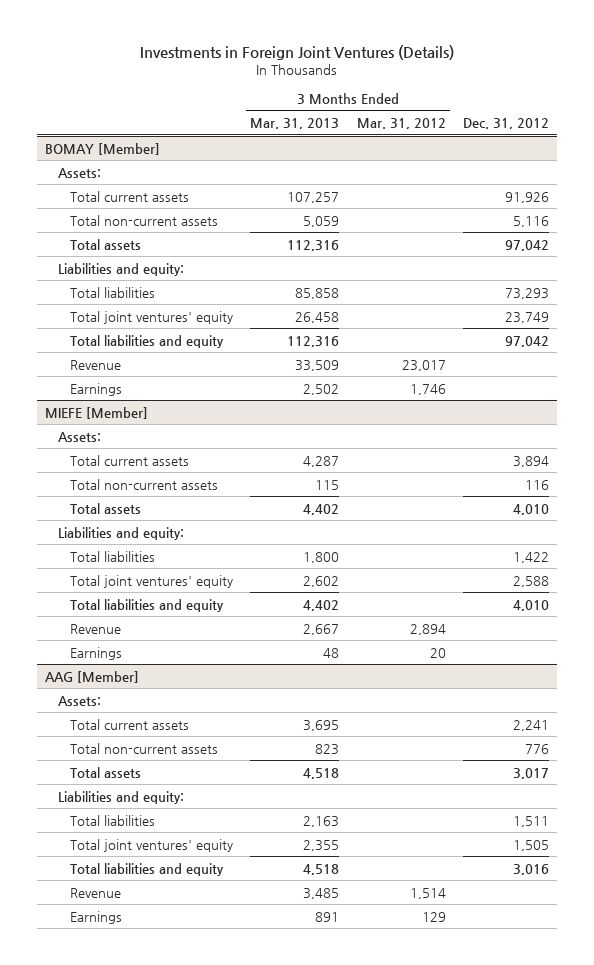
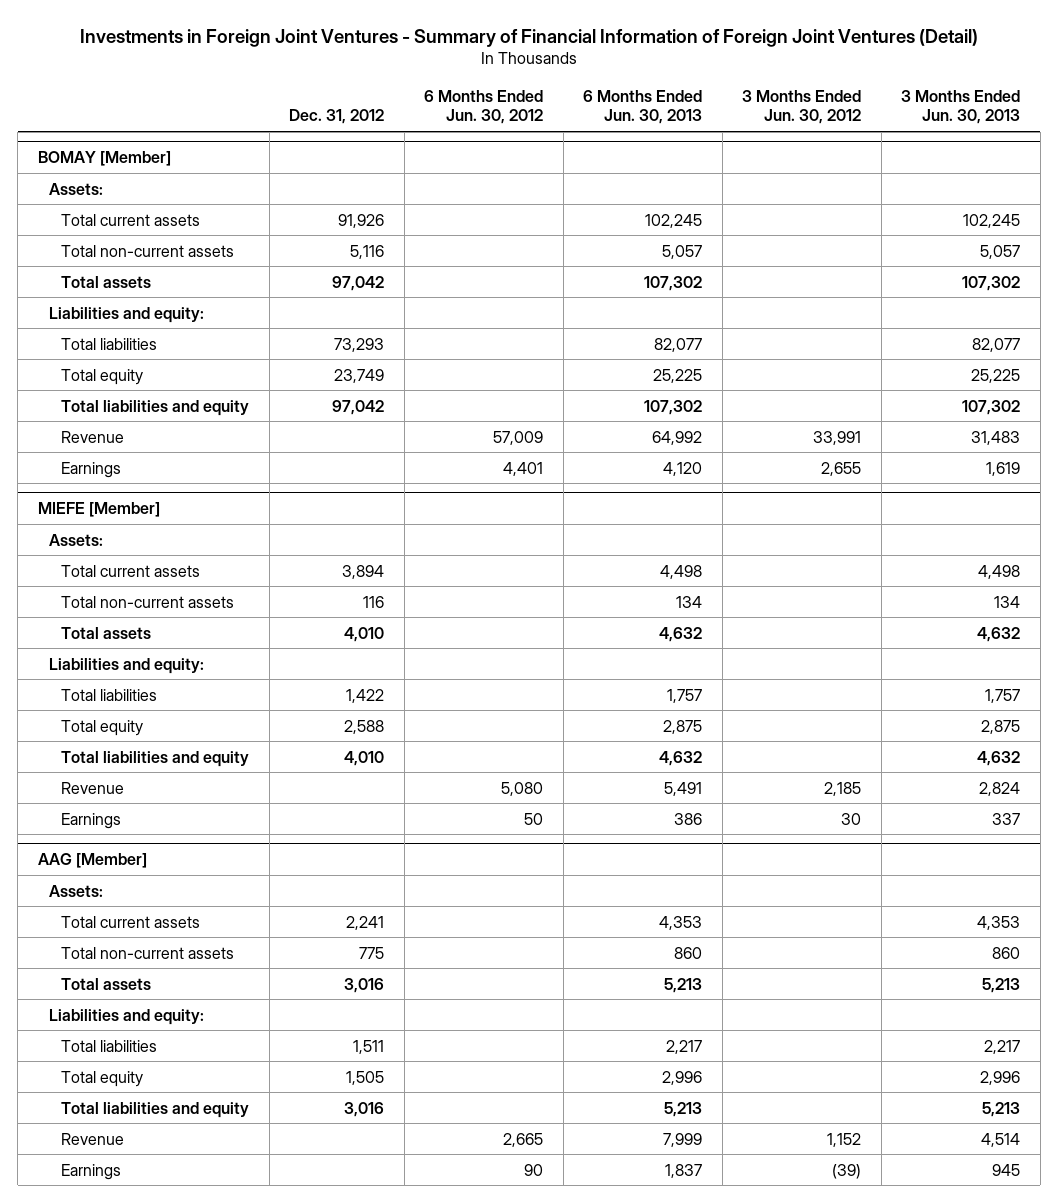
- Investments in Foreign Joint Ventures (Details)
+ Investments in Foreign Joint Ventures - Summary of Financial Information of Foreign Joint Ventures (Detail)
- | 3 Months Ended Mar. 31, 2013 | 3 Months Ended Mar. 31, 2012 | Dec. 31, 2012
+ | Dec. 31, 2012 | 6 Months Ended Jun. 30, 2012 | 6 Months Ended Jun. 30, 2013 | 3 Months Ended Jun. 30, 2012 | 3 Months Ended Jun. 30, 2013
@ BOMAY [Member]
- Total joint ventures' equity | 26,458 | | 23,749
+ Total equity | 23,749 | | 25,225 | | 25,225
@ MIEFE [Member]
- Total joint ventures' equity | 2,602 | | 2,588
+ Total equity | 2,588 | | 2,875 | | 2,875
@ AAG [Member]
- Total non-current assets | 823 | | 776
- Total assets | 4,518 | | 3,017
+ Total non-current assets | 775 | | 860 | | 860
+ Total assets | 3,016 | | 5,213 | | 5,213
- Total joint ventures' equity | 2,355 | | 1,505
+ Total equity | 1,505 | | 2,996 | | 2,996

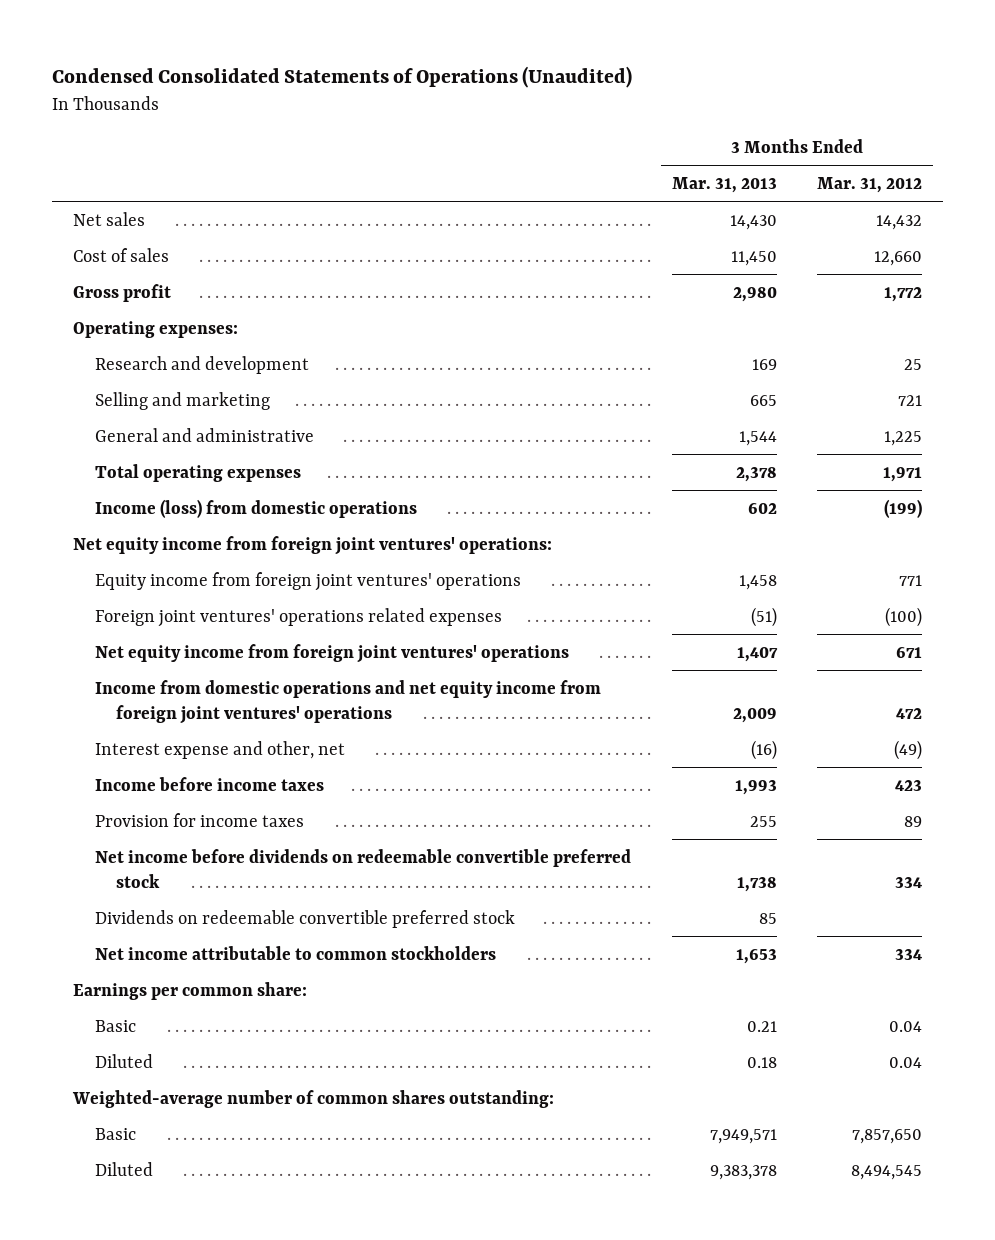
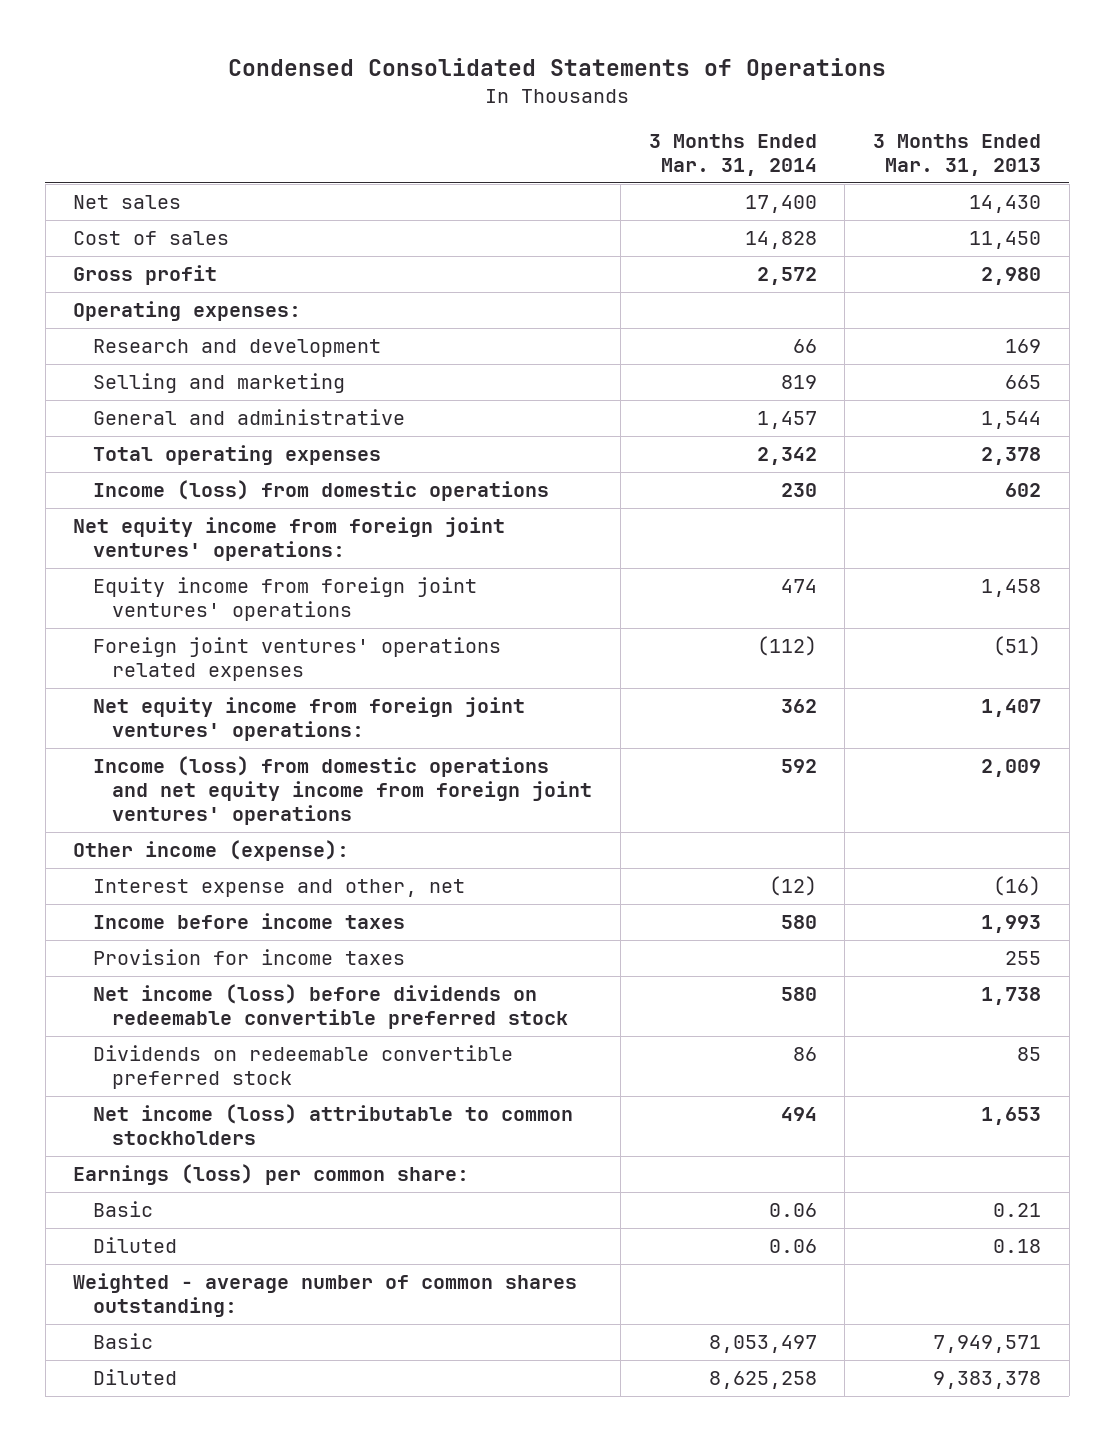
- Condensed Consolidated Statements of Operations (Unaudited)
+ Condensed Consolidated Statements of Operations
- | 3 Months Ended Mar. 31, 2013 | 3 Months Ended Mar. 31, 2012
+ | 3 Months Ended Mar. 31, 2014 | 3 Months Ended Mar. 31, 2013
- Net equity income from foreign joint ventures' operations | 1,407 | 671
- Income from domestic operations and net equity income from foreign joint ventures' operations | 2,009 | 472
+ Net equity income from foreign joint ventures' operations: | 362 | 1,407
+ Income (loss) from domestic operations and net equity income from foreign joint ventures' operations | 592 | 2,009
+ Other income (expense):
- Net income before dividends on redeemable convertible preferred stock | 1,738 | 334
+ Net income (loss) before dividends on redeemable convertible preferred stock | 580 | 1,738
- Net income attributable to common stockholders | 1,653 | 334
- Earnings per common share:
+ Net income (loss) attributable to common stockholders | 494 | 1,653
+ Earnings (loss) per common share:
- Weighted-average number of common shares outstanding:
+ Weighted - average number of common shares outstanding:

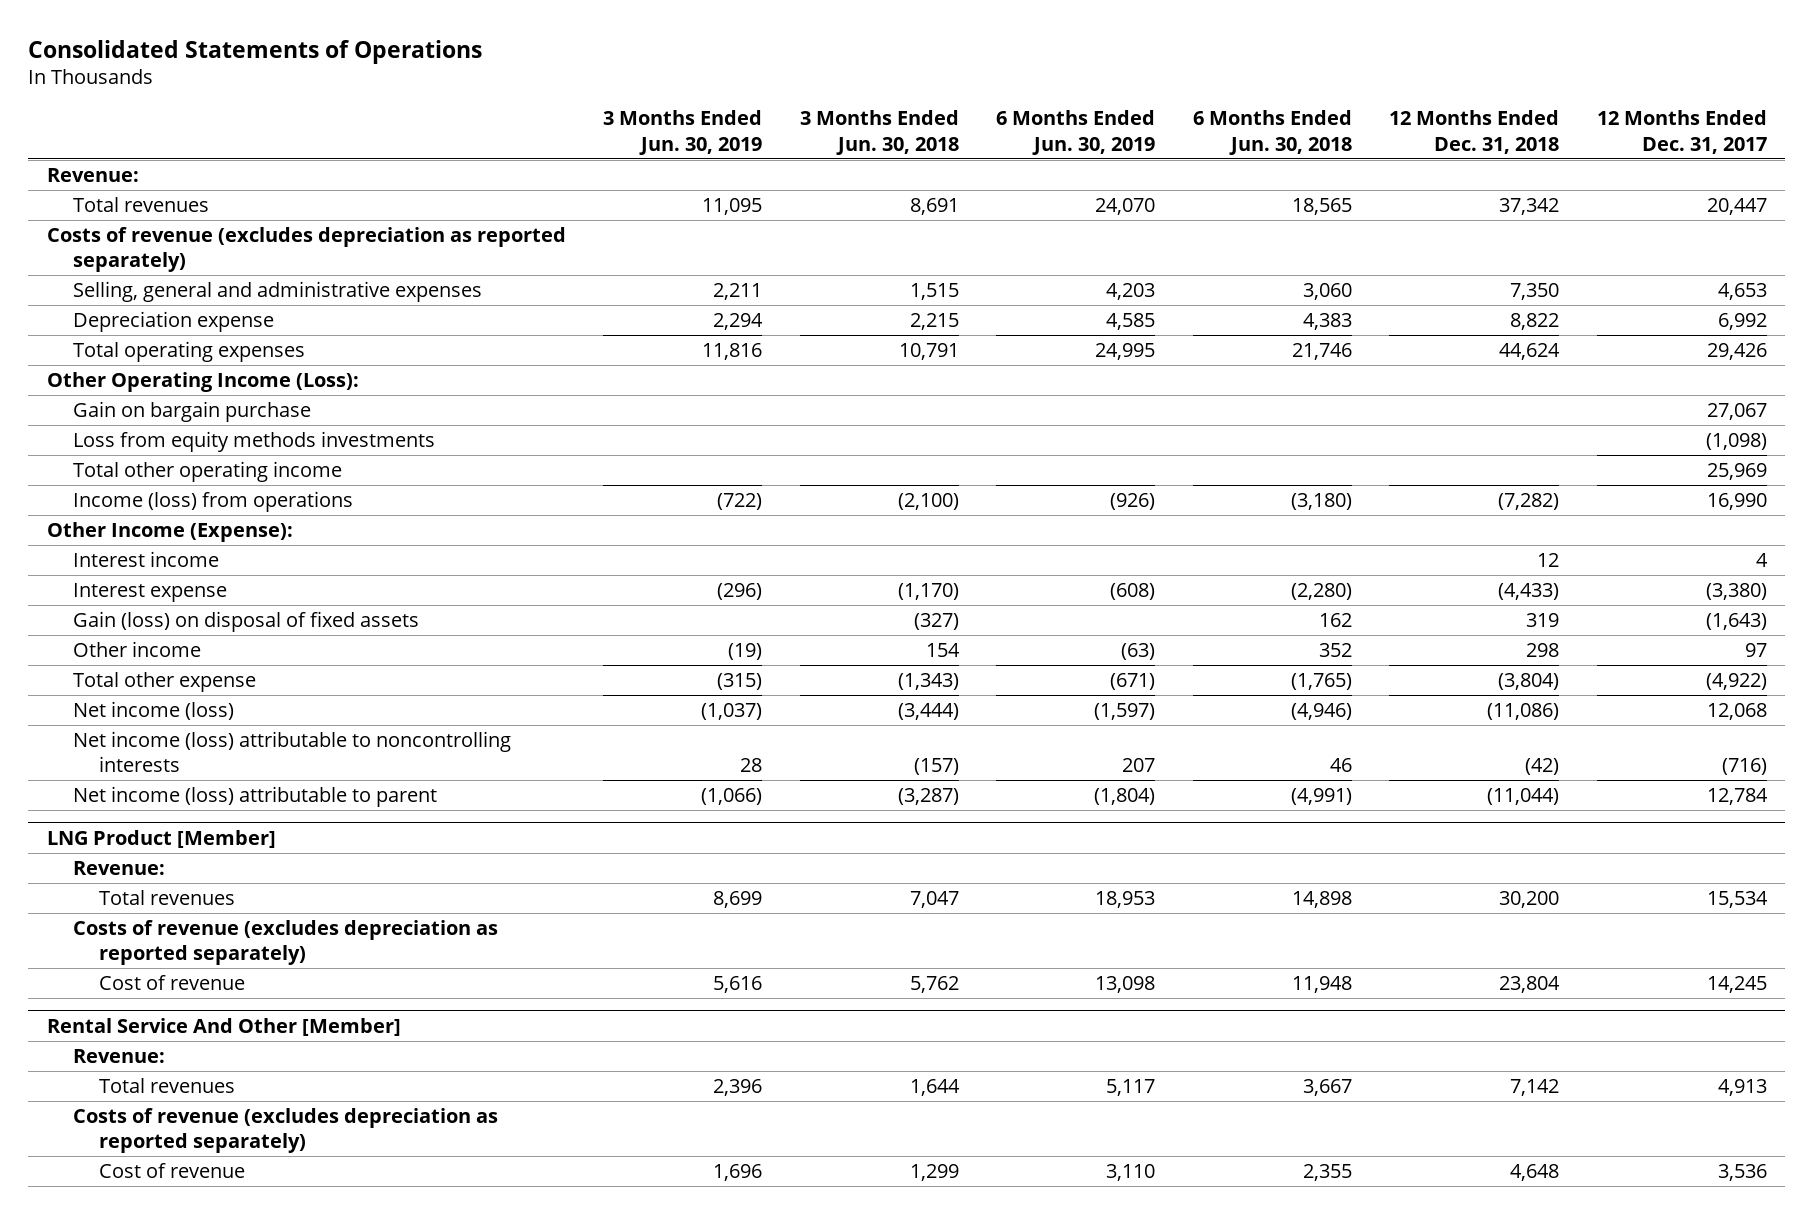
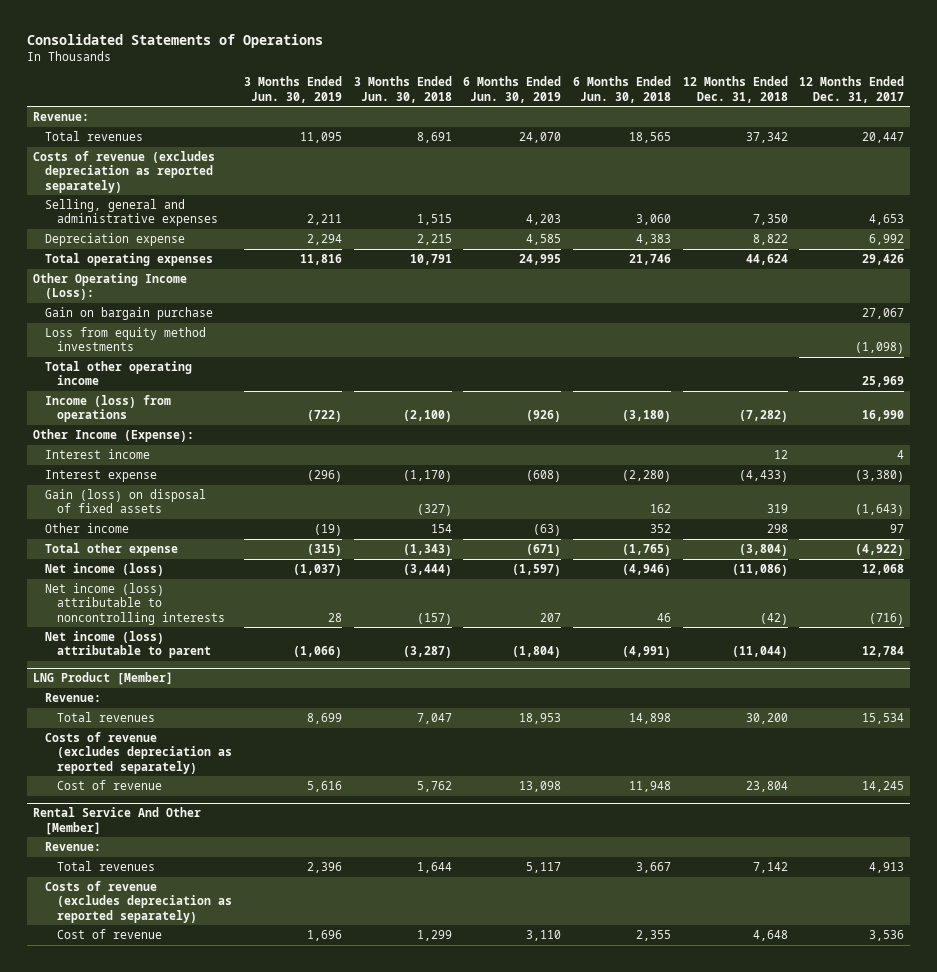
- Loss from equity methods investments | | | | | | (1,098)
+ Loss from equity method investments | | | | | | (1,098)

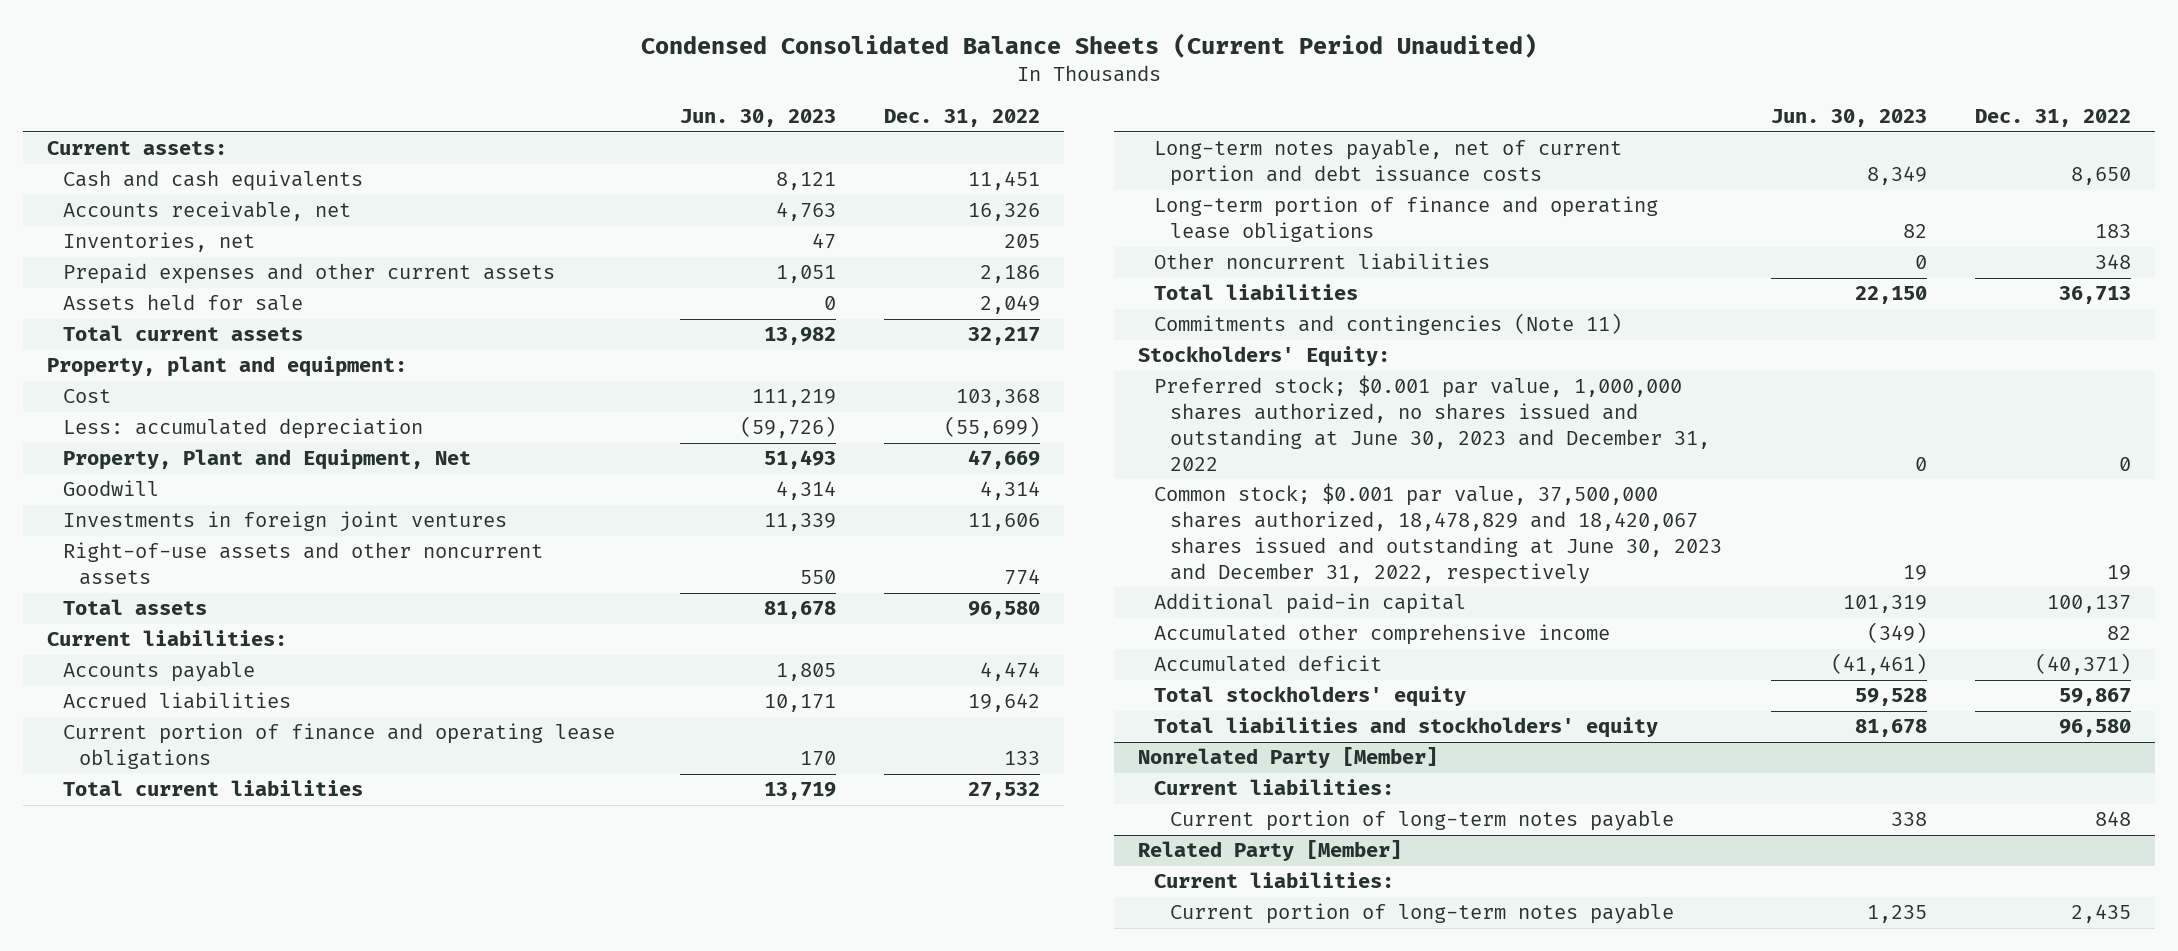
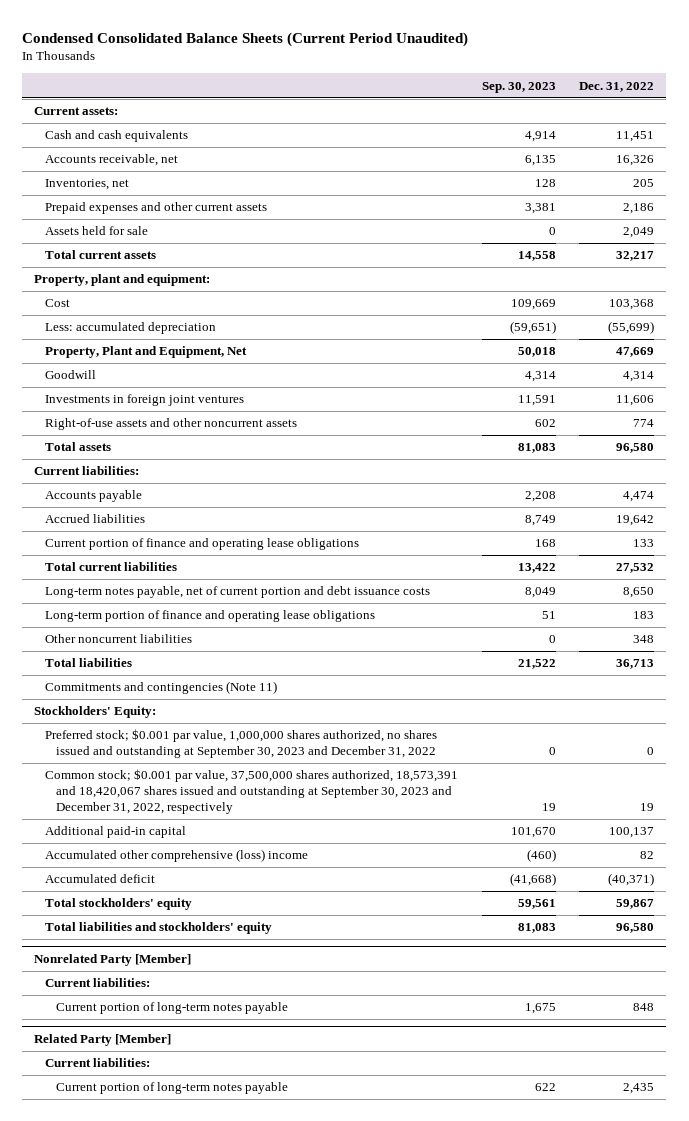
- | Jun. 30, 2023 | Dec. 31, 2022
+ | Sep. 30, 2023 | Dec. 31, 2022
- Preferred stock; $0.001 par value, 1,000,000 shares authorized, no shares issued and outstanding at June 30, 2023 and December 31, 2022 | 0 | 0
- Common stock; $0.001 par value, 37,500,000 shares authorized, 18,478,829 and 18,420,067 shares issued and outstanding at June 30, 2023 and December 31, 2022, respectively | 19 | 19
+ Preferred stock; $0.001 par value, 1,000,000 shares authorized, no shares issued and outstanding at September 30, 2023 and December 31, 2022 | 0 | 0
+ Common stock; $0.001 par value, 37,500,000 shares authorized, 18,573,391 and 18,420,067 shares issued and outstanding at September 30, 2023 and December 31, 2022, respectively | 19 | 19
- Accumulated other comprehensive income | (349) | 82
+ Accumulated other comprehensive (loss) income | (460) | 82

